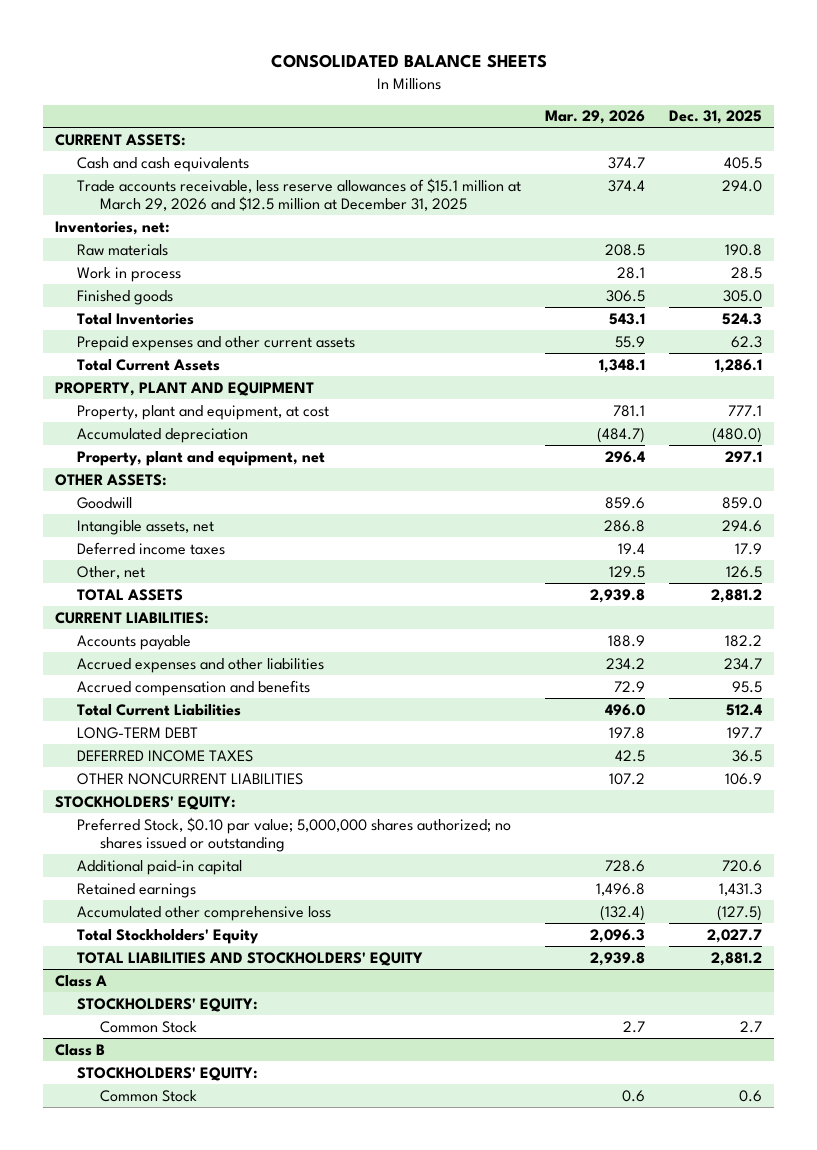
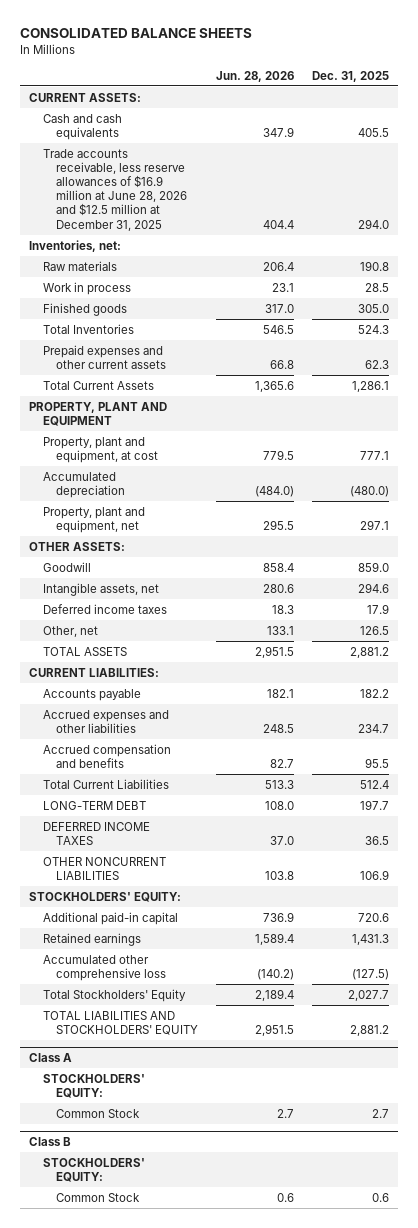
- | Mar. 29, 2026 | Dec. 31, 2025
+ | Jun. 28, 2026 | Dec. 31, 2025
- Trade accounts receivable, less reserve allowances of $15.1 million at March 29, 2026 and $12.5 million at December 31, 2025 | 374.4 | 294.0
+ Trade accounts receivable, less reserve allowances of $16.9 million at June 28, 2026 and $12.5 million at December 31, 2025 | 404.4 | 294.0
- Preferred Stock, $0.10 par value; 5,000,000 shares authorized; no shares issued or outstanding

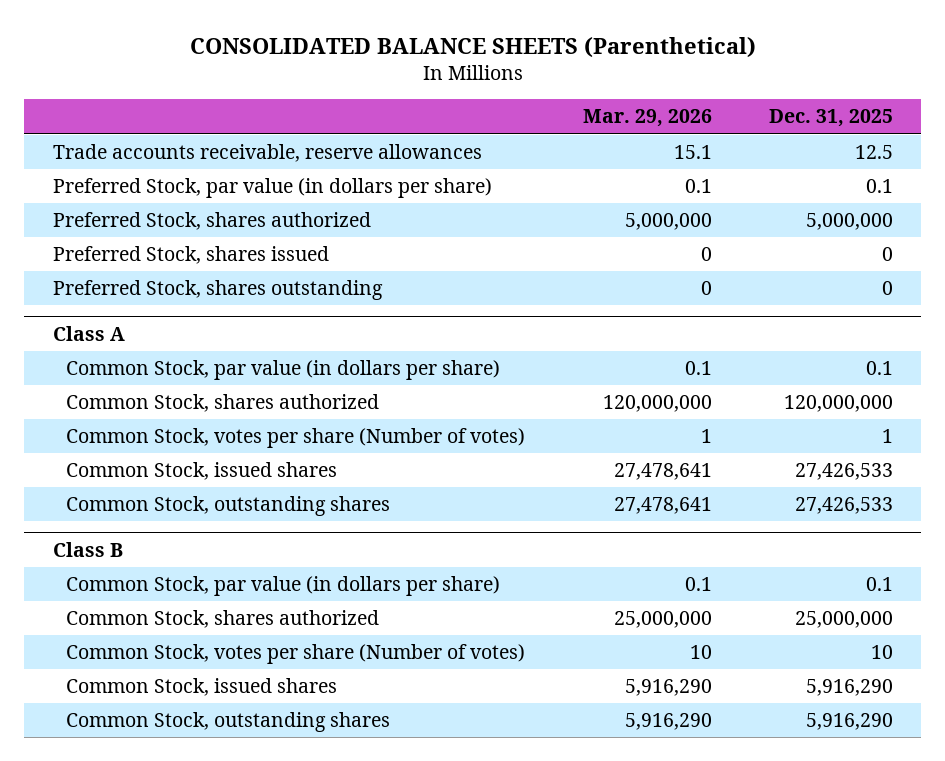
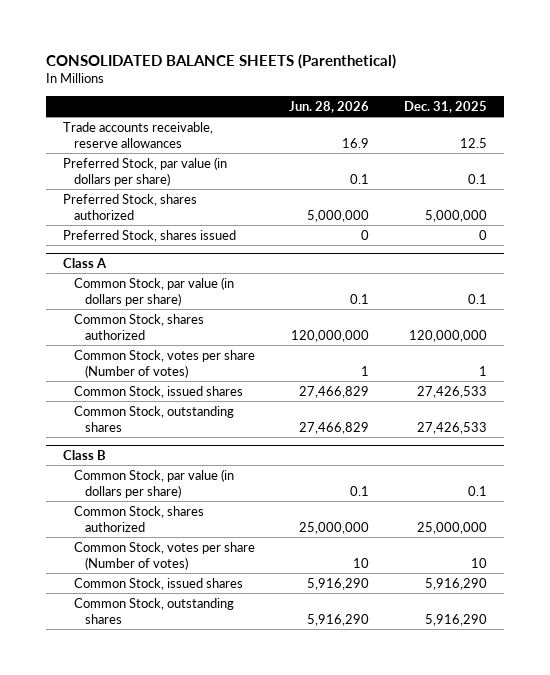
- | Mar. 29, 2026 | Dec. 31, 2025
+ | Jun. 28, 2026 | Dec. 31, 2025
- Preferred Stock, shares outstanding | 0 | 0

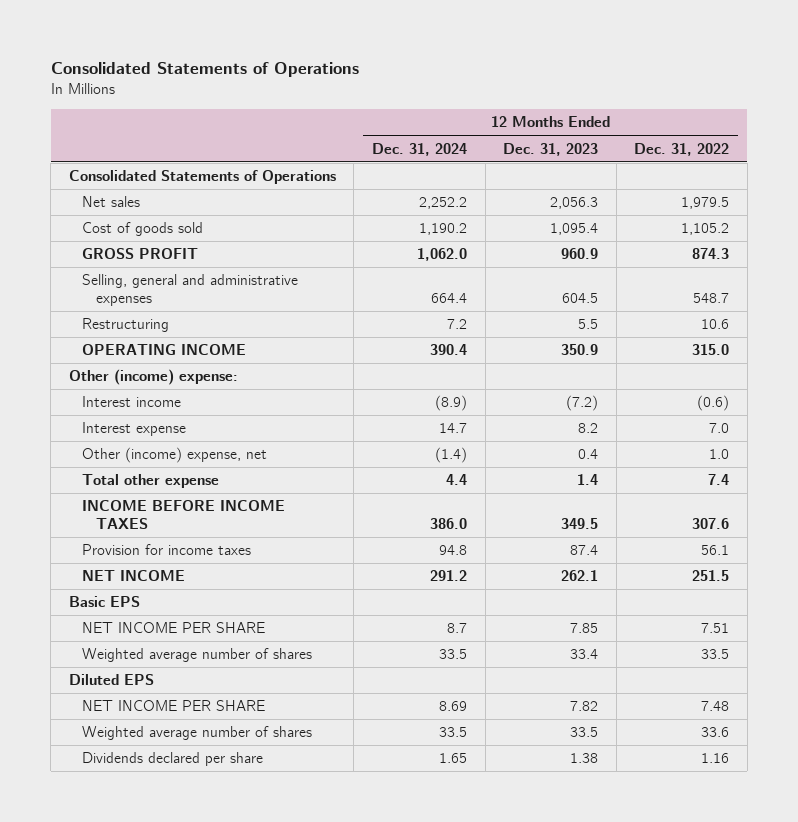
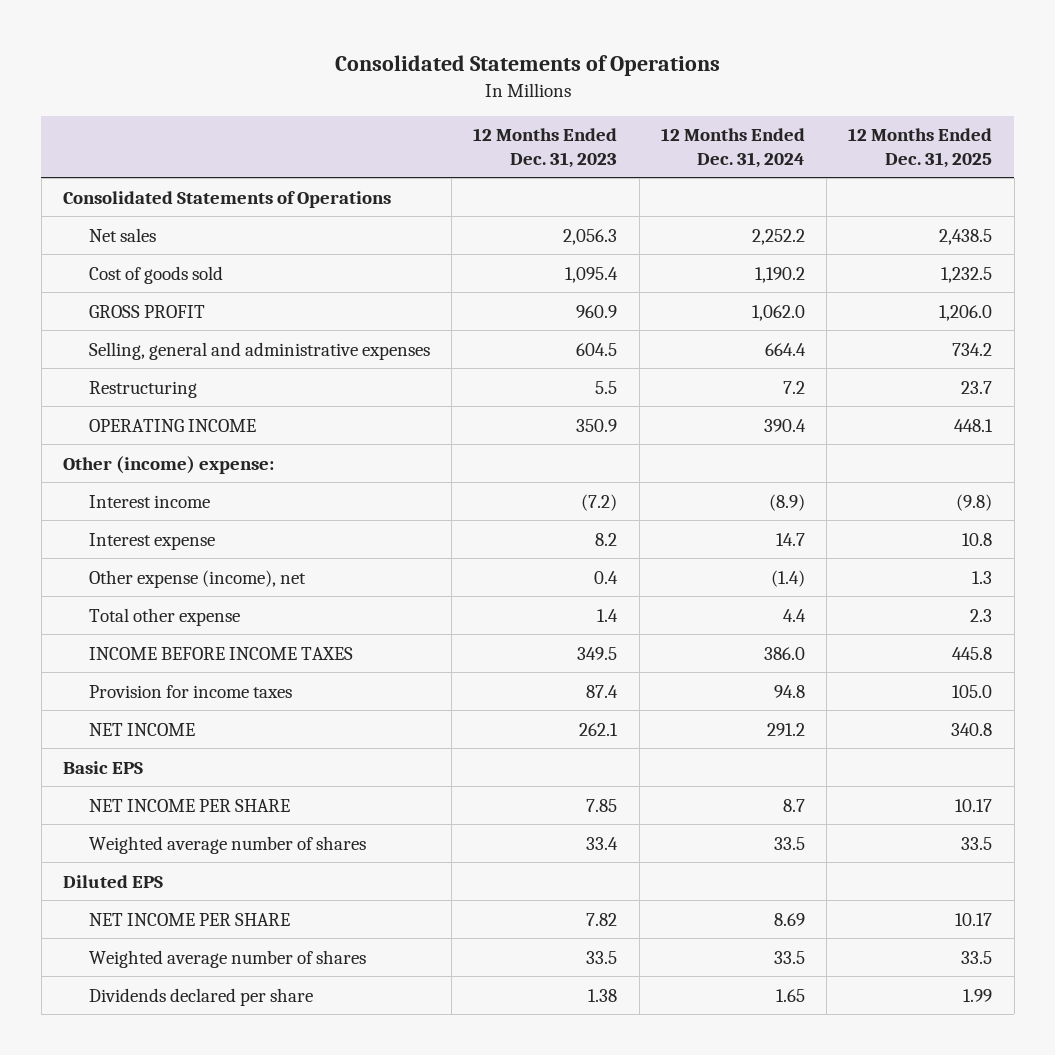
- | 12 Months Ended Dec. 31, 2024 | 12 Months Ended Dec. 31, 2023 | 12 Months Ended Dec. 31, 2022
+ | 12 Months Ended Dec. 31, 2023 | 12 Months Ended Dec. 31, 2024 | 12 Months Ended Dec. 31, 2025
- Other (income) expense, net | (1.4) | 0.4 | 1.0
+ Other expense (income), net | 0.4 | (1.4) | 1.3

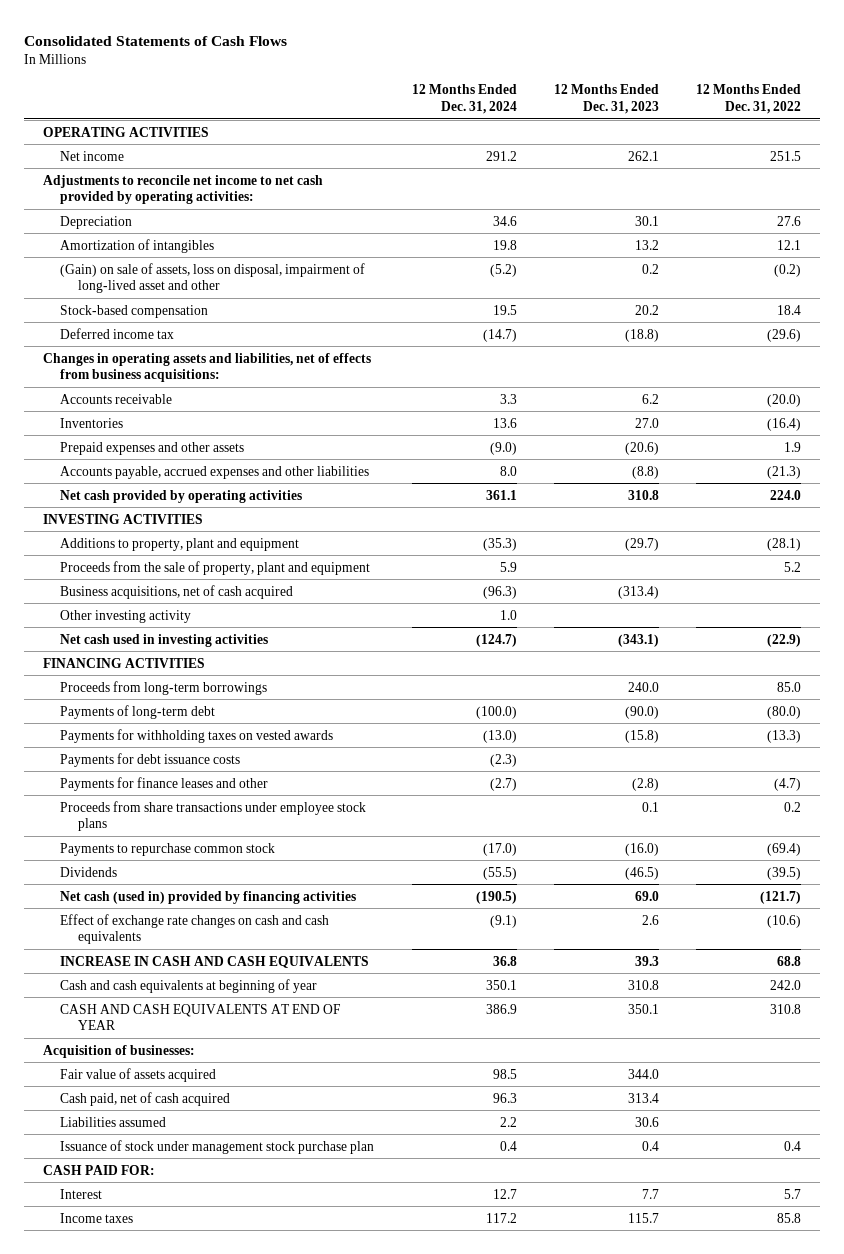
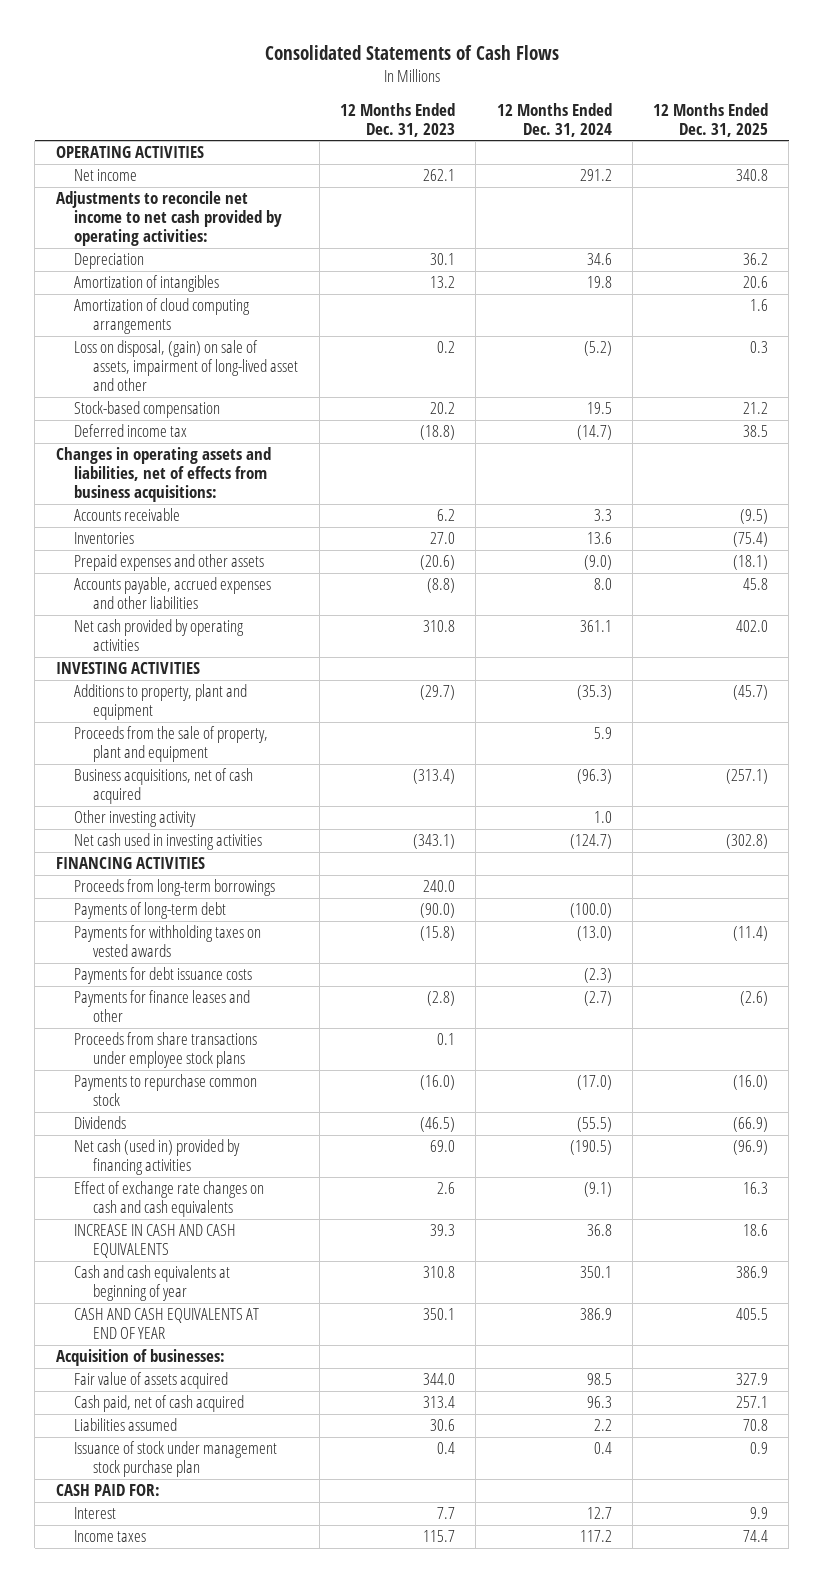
- | 12 Months Ended Dec. 31, 2024 | 12 Months Ended Dec. 31, 2023 | 12 Months Ended Dec. 31, 2022
+ | 12 Months Ended Dec. 31, 2023 | 12 Months Ended Dec. 31, 2024 | 12 Months Ended Dec. 31, 2025
- (Gain) on sale of assets, loss on disposal, impairment of long-lived asset and other | (5.2) | 0.2 | (0.2)
+ Amortization of cloud computing arrangements | | | 1.6
+ Loss on disposal, (gain) on sale of assets, impairment of long-lived asset and other | 0.2 | (5.2) | 0.3

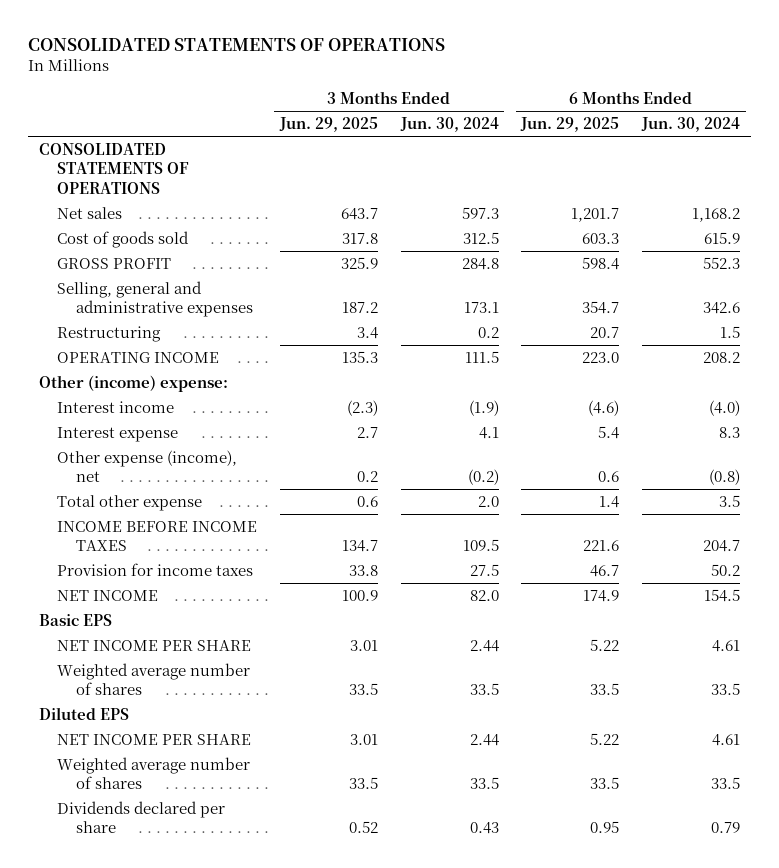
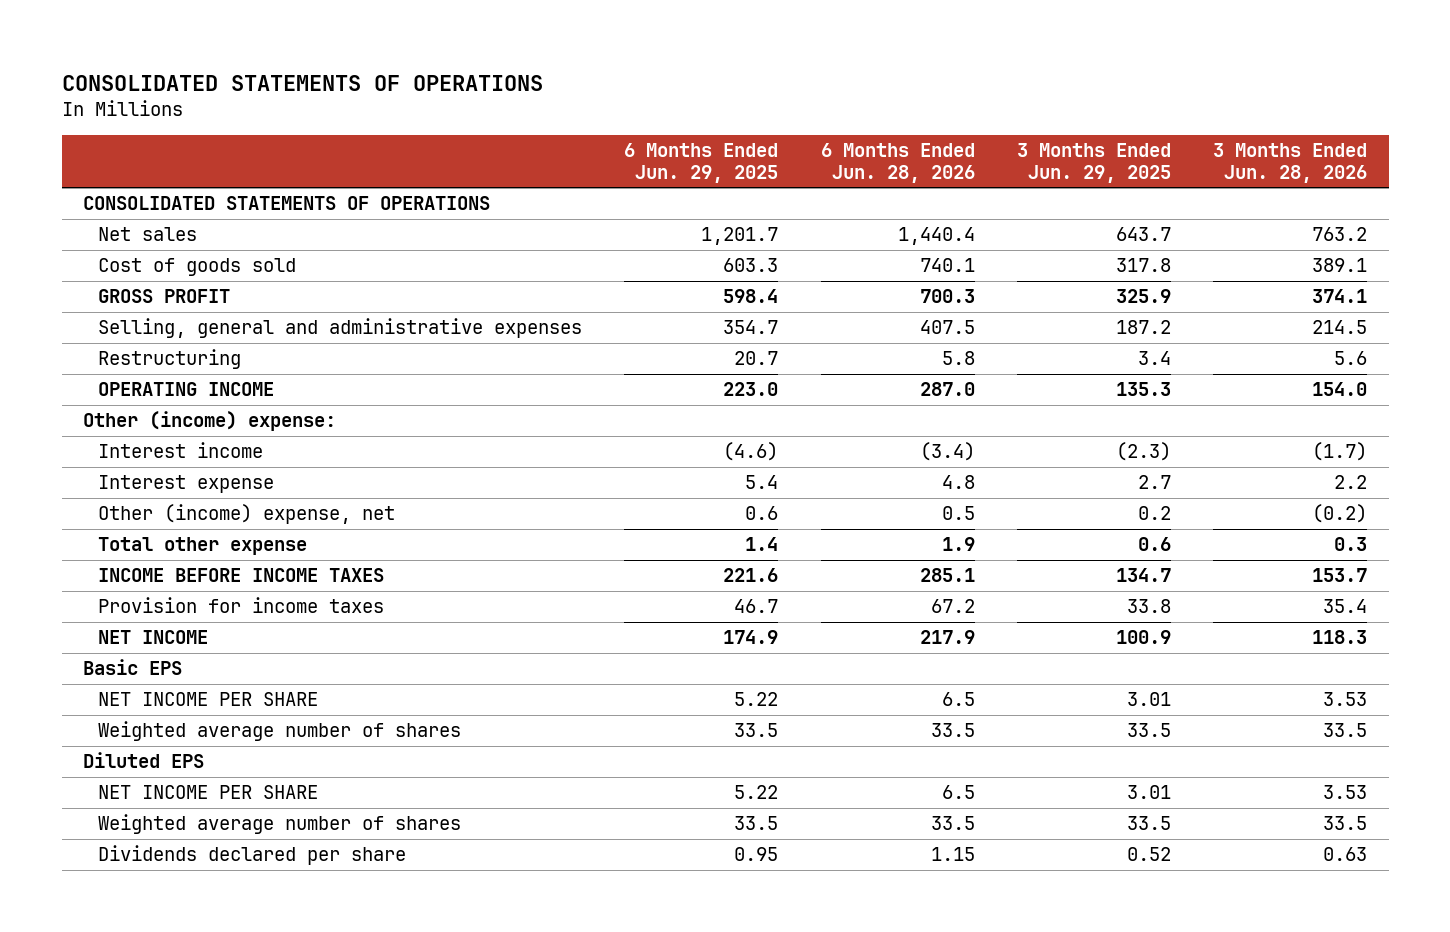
- | 3 Months Ended Jun. 29, 2025 | 3 Months Ended Jun. 30, 2024 | 6 Months Ended Jun. 29, 2025 | 6 Months Ended Jun. 30, 2024
+ | 6 Months Ended Jun. 29, 2025 | 6 Months Ended Jun. 28, 2026 | 3 Months Ended Jun. 29, 2025 | 3 Months Ended Jun. 28, 2026
- Other expense (income), net | 0.2 | (0.2) | 0.6 | (0.8)
+ Other (income) expense, net | 0.6 | 0.5 | 0.2 | (0.2)

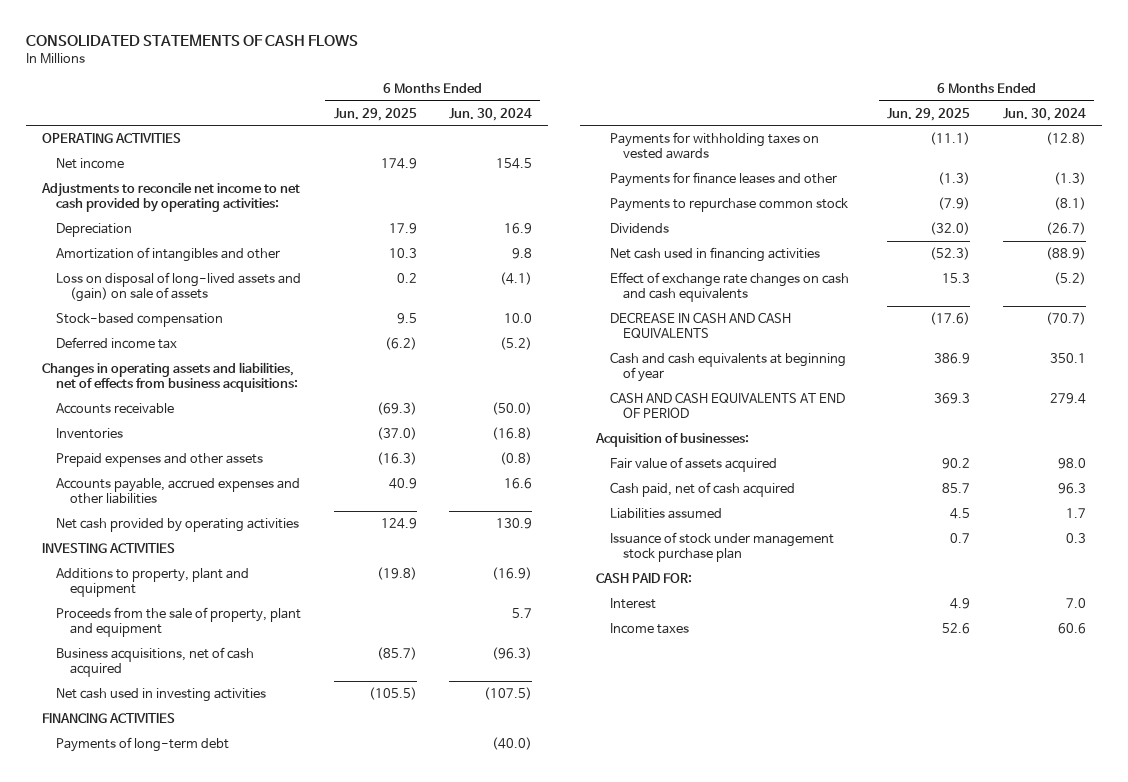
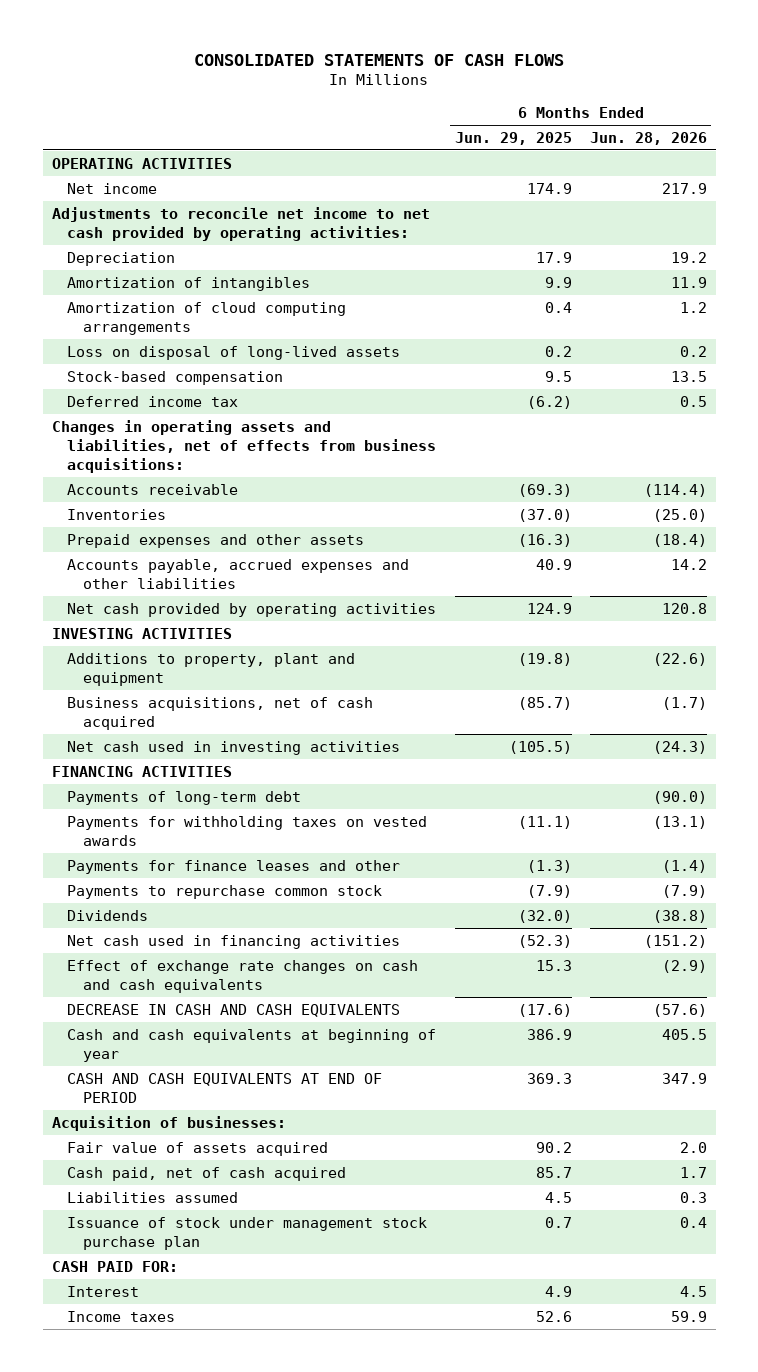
- | 6 Months Ended Jun. 29, 2025 | 6 Months Ended Jun. 30, 2024
+ | 6 Months Ended Jun. 29, 2025 | 6 Months Ended Jun. 28, 2026
- Amortization of intangibles and other | 10.3 | 9.8
- Loss on disposal of long-lived assets and (gain) on sale of assets | 0.2 | (4.1)
+ Amortization of intangibles | 9.9 | 11.9
+ Amortization of cloud computing arrangements | 0.4 | 1.2
+ Loss on disposal of long-lived assets | 0.2 | 0.2
- Proceeds from the sale of property, plant and equipment | | 5.7

